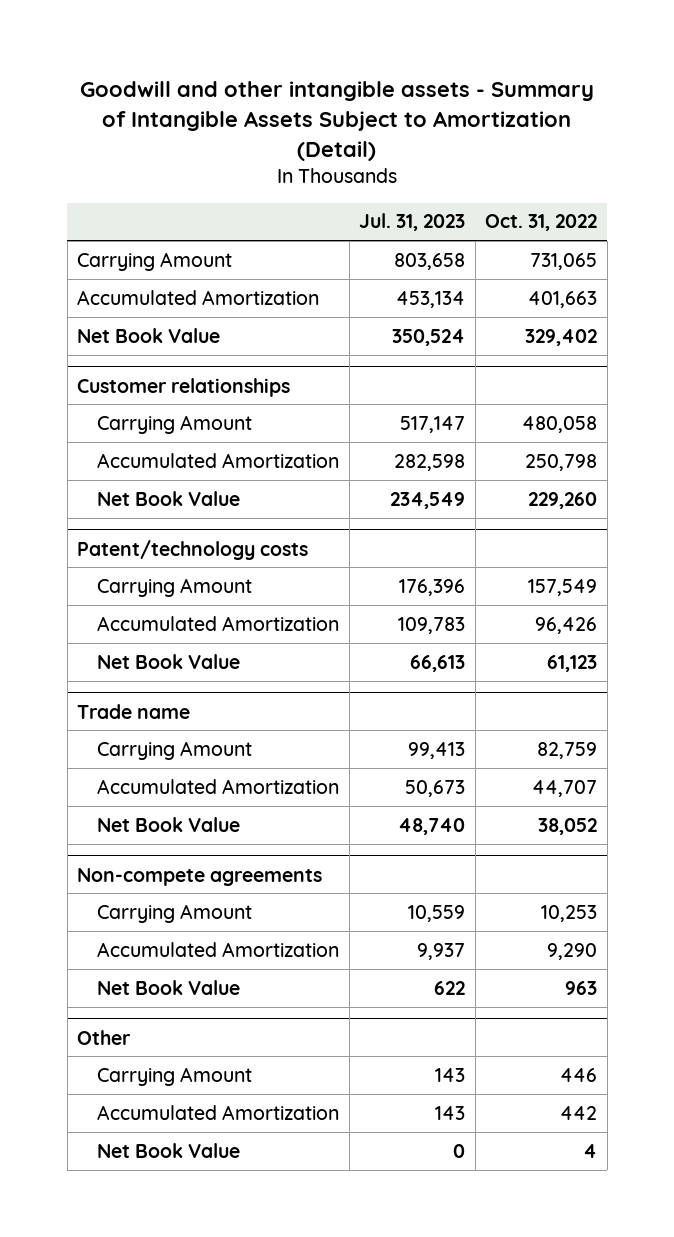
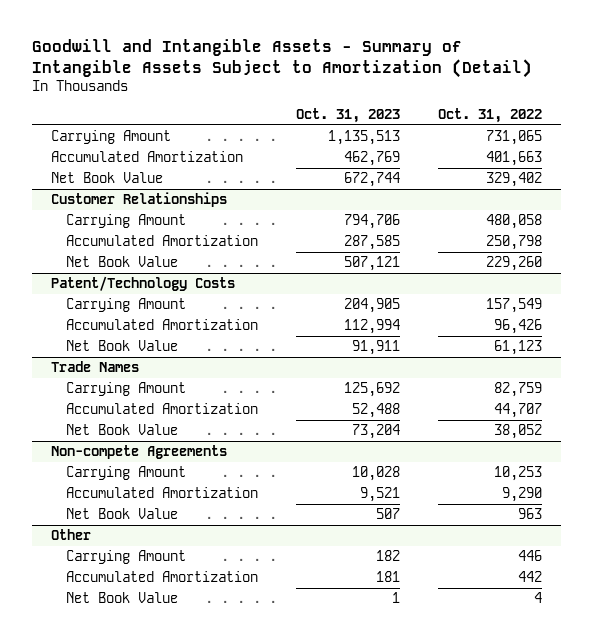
- Goodwill and other intangible assets - Summary of Intangible Assets Subject to Amortization (Detail)
+ Goodwill and Intangible Assets - Summary of Intangible Assets Subject to Amortization (Detail)
- | Jul. 31, 2023 | Oct. 31, 2022
+ | Oct. 31, 2023 | Oct. 31, 2022
- Customer relationships
+ Customer Relationships
- Patent/technology costs
+ Patent/Technology Costs
- Trade name
+ Trade Names
- Non-compete agreements
+ Non-compete Agreements

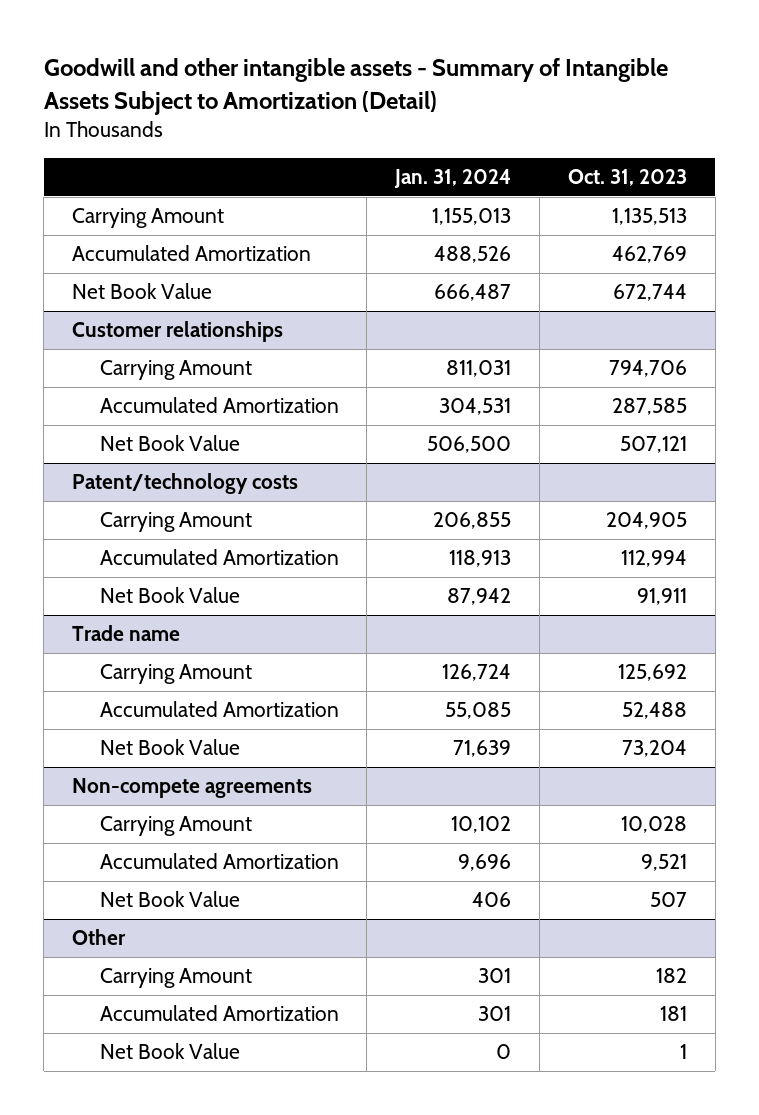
- Goodwill and Intangible Assets - Summary of Intangible Assets Subject to Amortization (Detail)
+ Goodwill and other intangible assets - Summary of Intangible Assets Subject to Amortization (Detail)
- | Oct. 31, 2023 | Oct. 31, 2022
+ | Jan. 31, 2024 | Oct. 31, 2023
- Customer Relationships
+ Customer relationships
- Patent/Technology Costs
+ Patent/technology costs
- Trade Names
+ Trade name
- Non-compete Agreements
+ Non-compete agreements

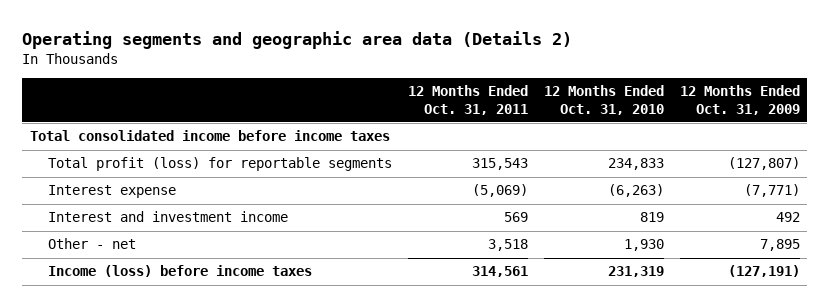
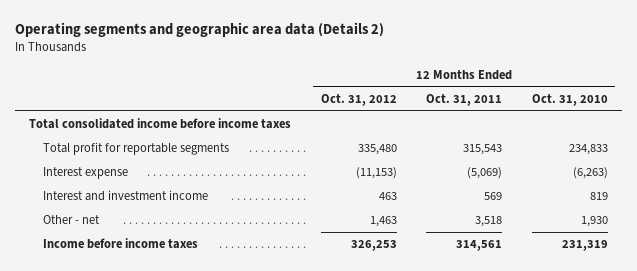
- | 12 Months Ended Oct. 31, 2011 | 12 Months Ended Oct. 31, 2010 | 12 Months Ended Oct. 31, 2009
+ | 12 Months Ended Oct. 31, 2012 | 12 Months Ended Oct. 31, 2011 | 12 Months Ended Oct. 31, 2010
- Total profit (loss) for reportable segments | 315,543 | 234,833 | (127,807)
+ Total profit for reportable segments | 335,480 | 315,543 | 234,833
- Income (loss) before income taxes | 314,561 | 231,319 | (127,191)
+ Income before income taxes | 326,253 | 314,561 | 231,319

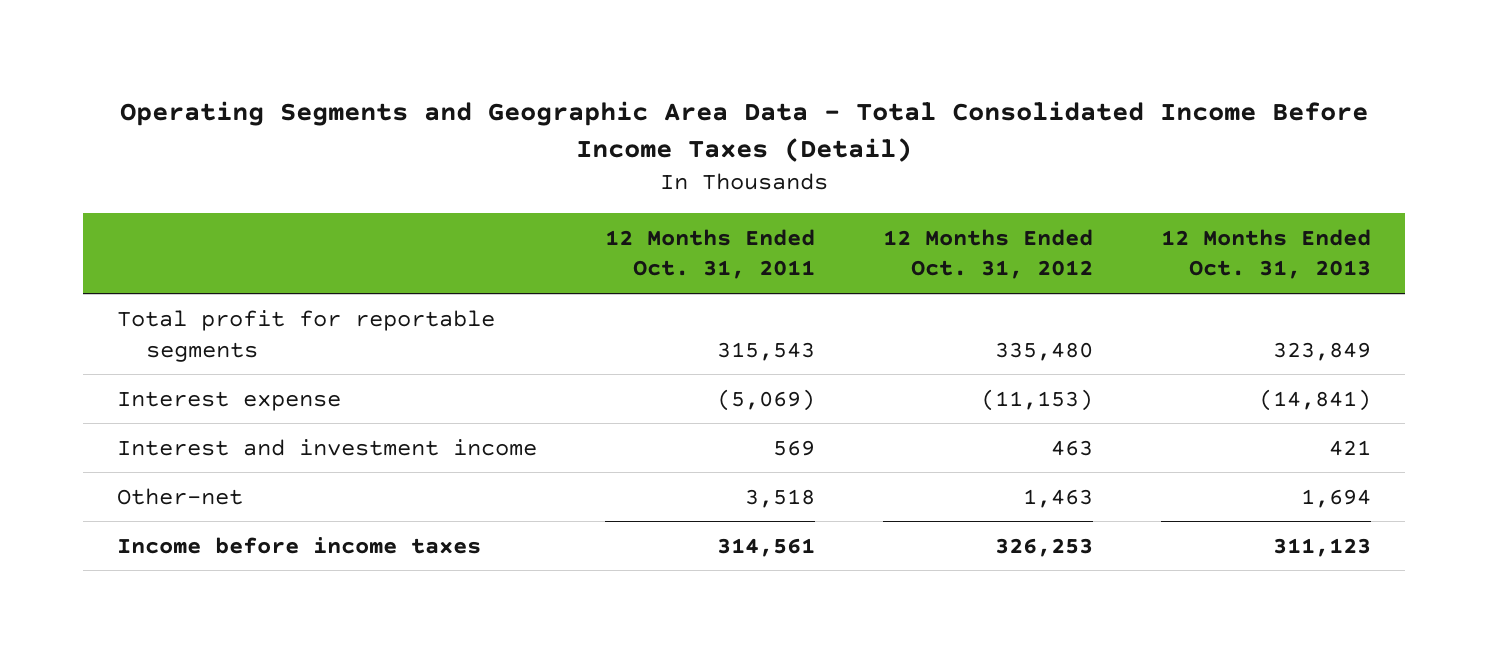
- Operating segments and geographic area data (Details 2)
+ Operating Segments and Geographic Area Data - Total Consolidated Income Before Income Taxes (Detail)
- | 12 Months Ended Oct. 31, 2012 | 12 Months Ended Oct. 31, 2011 | 12 Months Ended Oct. 31, 2010
+ | 12 Months Ended Oct. 31, 2011 | 12 Months Ended Oct. 31, 2012 | 12 Months Ended Oct. 31, 2013
- Total consolidated income before income taxes
- Other - net | 1,463 | 3,518 | 1,930
+ Other-net | 3,518 | 1,463 | 1,694

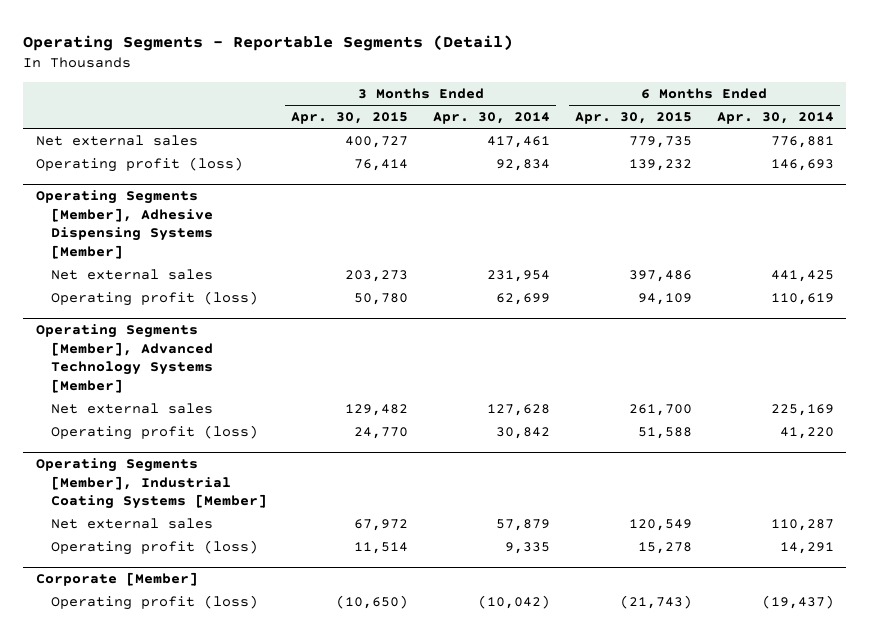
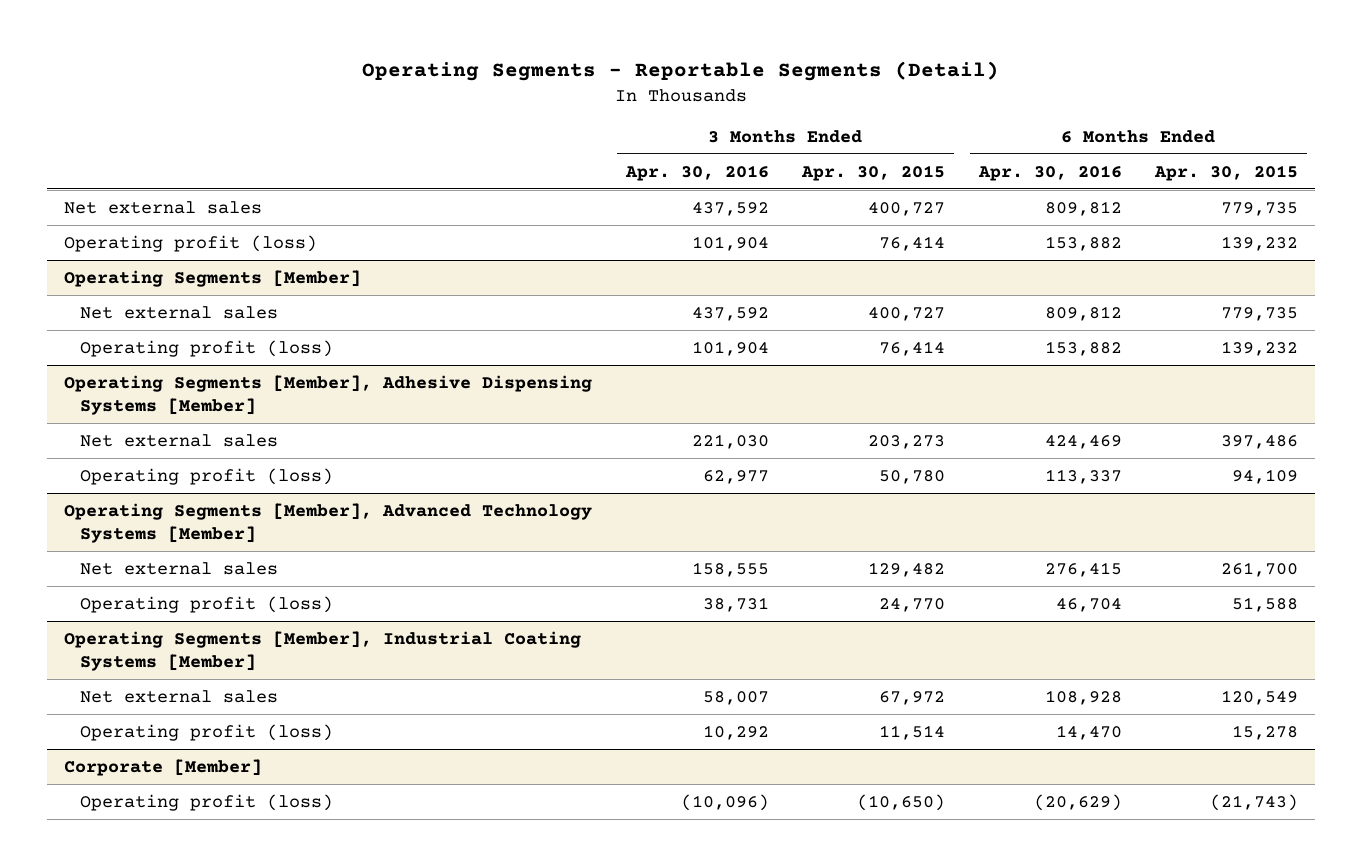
- | 3 Months Ended Apr. 30, 2015 | 3 Months Ended Apr. 30, 2014 | 6 Months Ended Apr. 30, 2015 | 6 Months Ended Apr. 30, 2014
+ | 3 Months Ended Apr. 30, 2016 | 3 Months Ended Apr. 30, 2015 | 6 Months Ended Apr. 30, 2016 | 6 Months Ended Apr. 30, 2015
+ Operating Segments [Member]
+ Net external sales | 437,592 | 400,727 | 809,812 | 779,735
+ Operating profit (loss) | 101,904 | 76,414 | 153,882 | 139,232

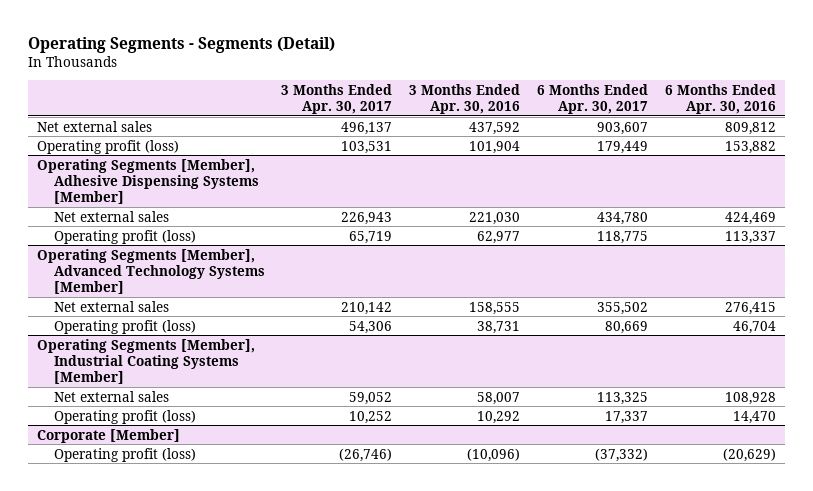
- Operating Segments - Reportable Segments (Detail)
+ Operating Segments - Segments (Detail)
- | 3 Months Ended Apr. 30, 2016 | 3 Months Ended Apr. 30, 2015 | 6 Months Ended Apr. 30, 2016 | 6 Months Ended Apr. 30, 2015
+ | 3 Months Ended Apr. 30, 2017 | 3 Months Ended Apr. 30, 2016 | 6 Months Ended Apr. 30, 2017 | 6 Months Ended Apr. 30, 2016
- Operating Segments [Member]
- Net external sales | 437,592 | 400,727 | 809,812 | 779,735
- Operating profit (loss) | 101,904 | 76,414 | 153,882 | 139,232

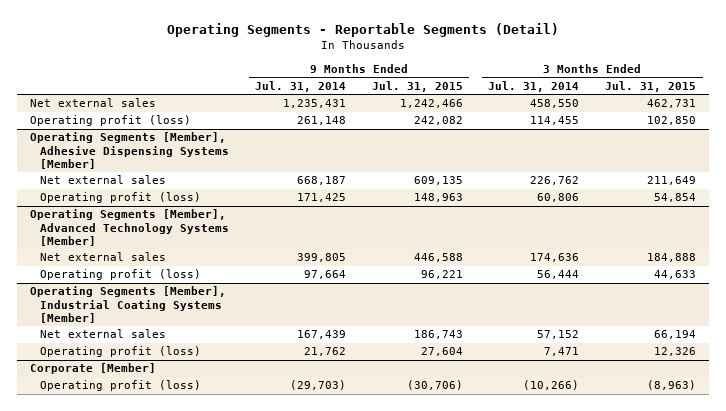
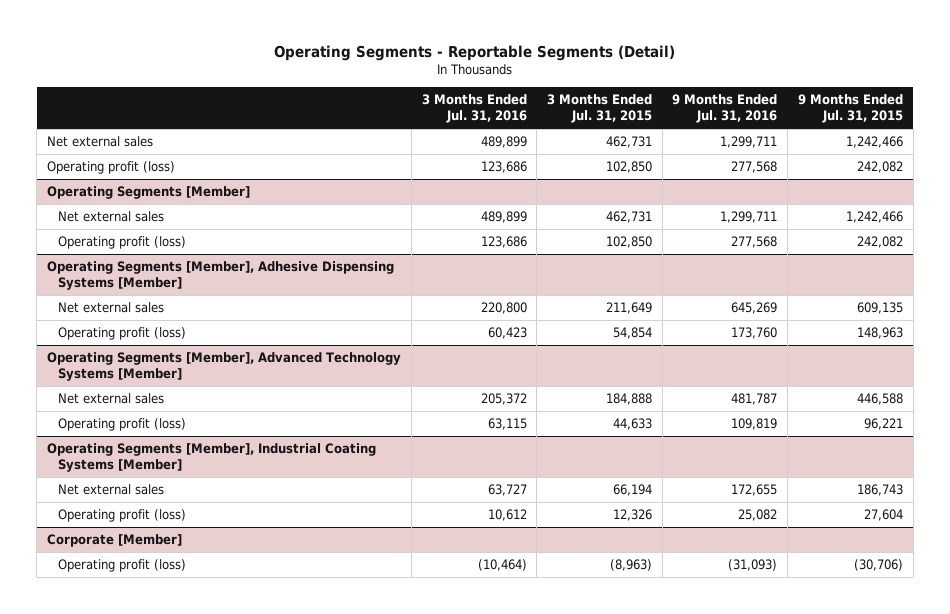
- | 9 Months Ended Jul. 31, 2014 | 9 Months Ended Jul. 31, 2015 | 3 Months Ended Jul. 31, 2014 | 3 Months Ended Jul. 31, 2015
+ | 3 Months Ended Jul. 31, 2016 | 3 Months Ended Jul. 31, 2015 | 9 Months Ended Jul. 31, 2016 | 9 Months Ended Jul. 31, 2015
+ Operating Segments [Member]
+ Net external sales | 489,899 | 462,731 | 1,299,711 | 1,242,466
+ Operating profit (loss) | 123,686 | 102,850 | 277,568 | 242,082

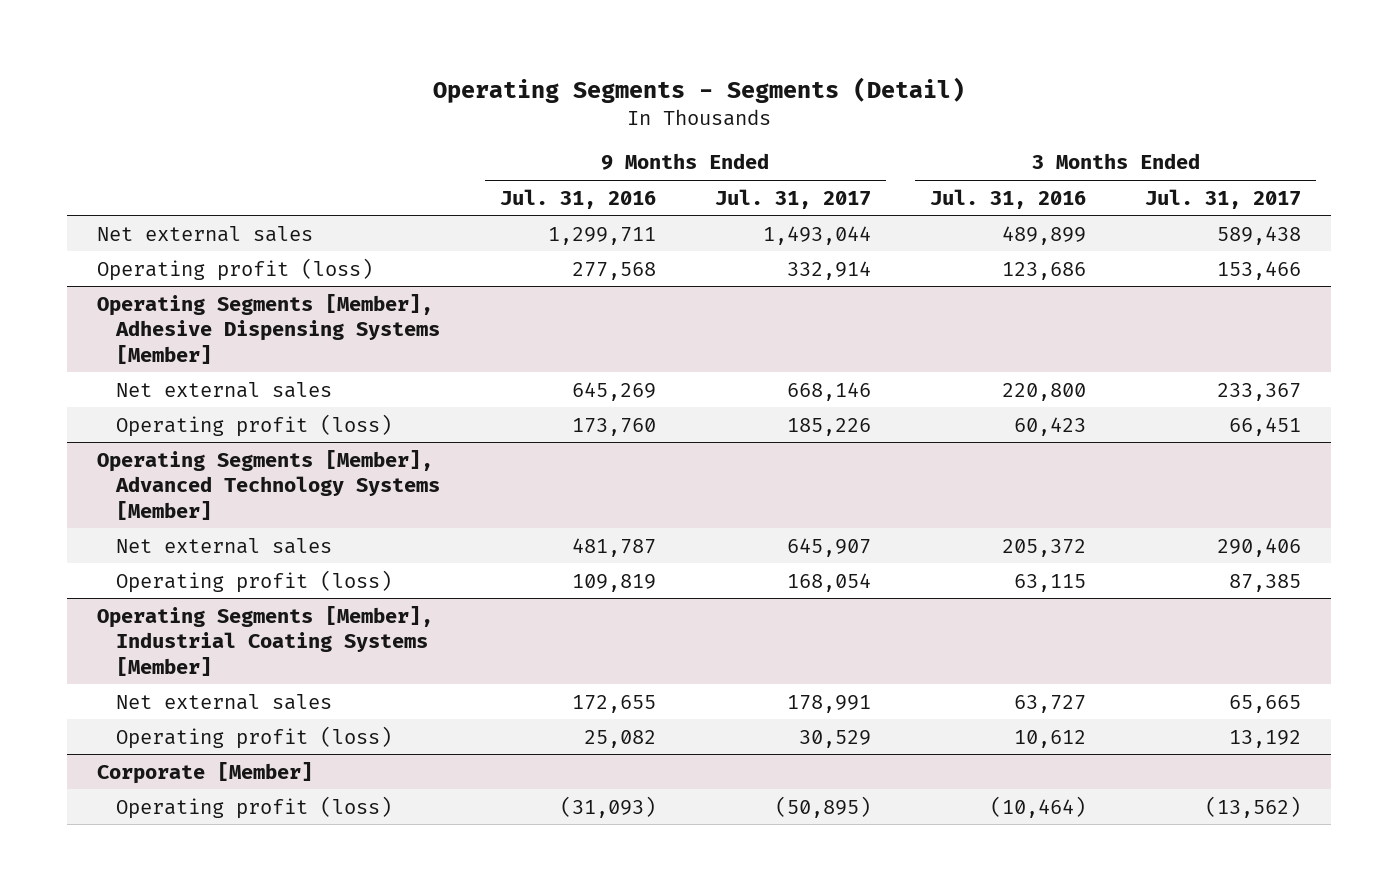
- Operating Segments - Reportable Segments (Detail)
+ Operating Segments - Segments (Detail)
- | 3 Months Ended Jul. 31, 2016 | 3 Months Ended Jul. 31, 2015 | 9 Months Ended Jul. 31, 2016 | 9 Months Ended Jul. 31, 2015
+ | 9 Months Ended Jul. 31, 2016 | 9 Months Ended Jul. 31, 2017 | 3 Months Ended Jul. 31, 2016 | 3 Months Ended Jul. 31, 2017
- Operating Segments [Member]
- Net external sales | 489,899 | 462,731 | 1,299,711 | 1,242,466
- Operating profit (loss) | 123,686 | 102,850 | 277,568 | 242,082

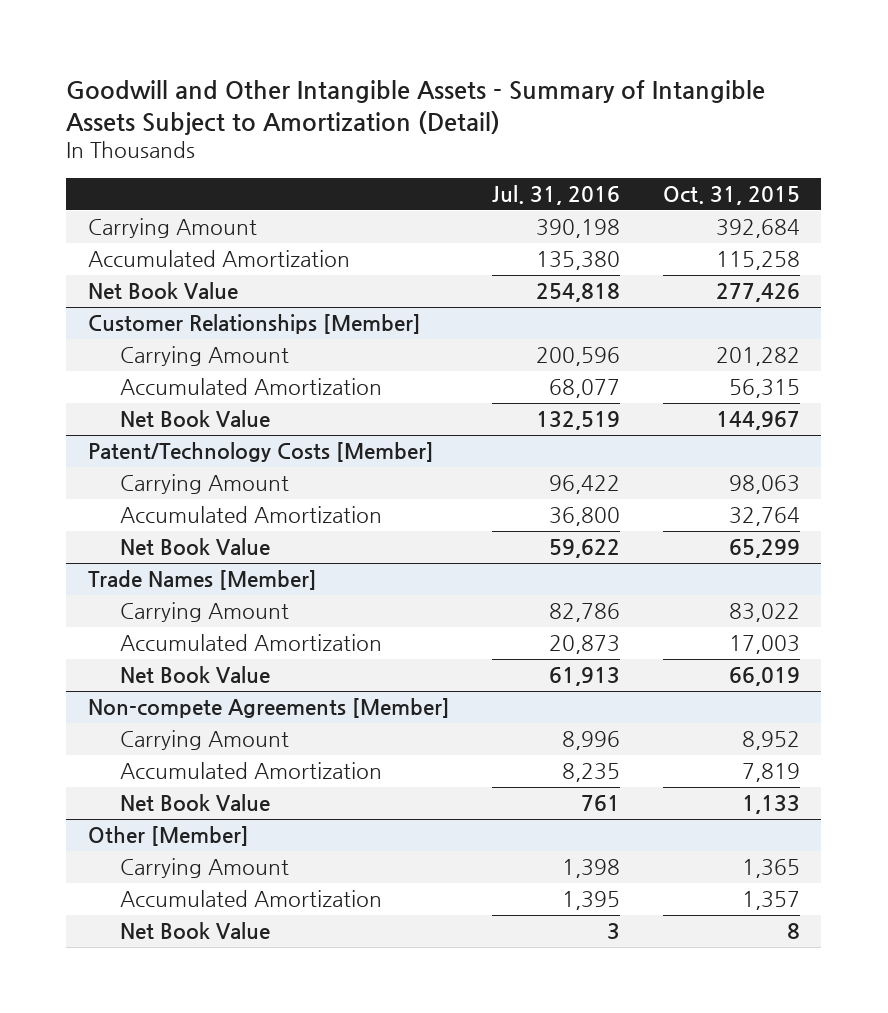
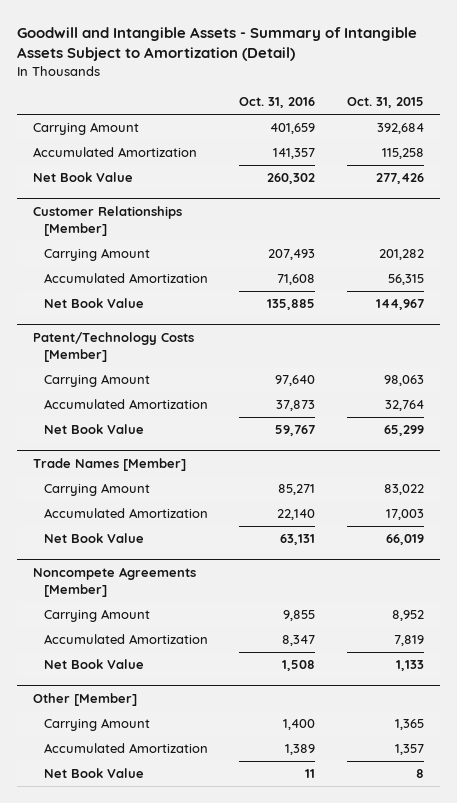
- Goodwill and Other Intangible Assets - Summary of Intangible Assets Subject to Amortization (Detail)
+ Goodwill and Intangible Assets - Summary of Intangible Assets Subject to Amortization (Detail)
- | Jul. 31, 2016 | Oct. 31, 2015
+ | Oct. 31, 2016 | Oct. 31, 2015
- Non-compete Agreements [Member]
+ Noncompete Agreements [Member]

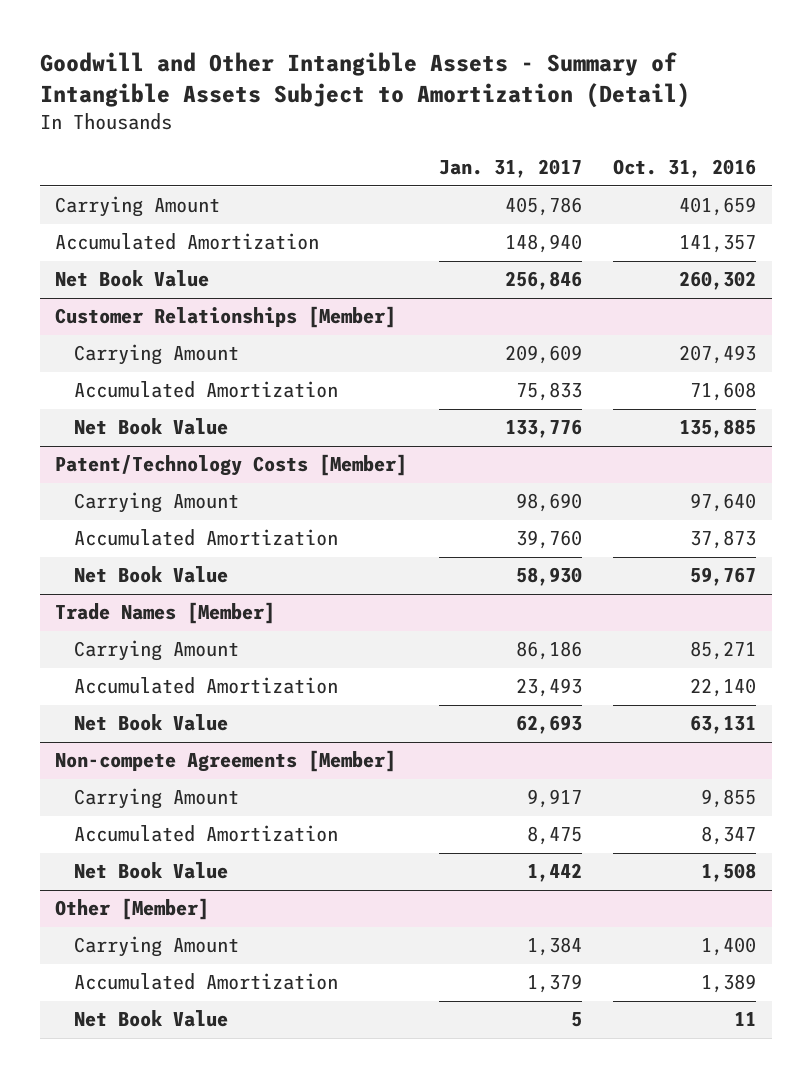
- Goodwill and Intangible Assets - Summary of Intangible Assets Subject to Amortization (Detail)
+ Goodwill and Other Intangible Assets - Summary of Intangible Assets Subject to Amortization (Detail)
- | Oct. 31, 2016 | Oct. 31, 2015
+ | Jan. 31, 2017 | Oct. 31, 2016
- Noncompete Agreements [Member]
+ Non-compete Agreements [Member]

